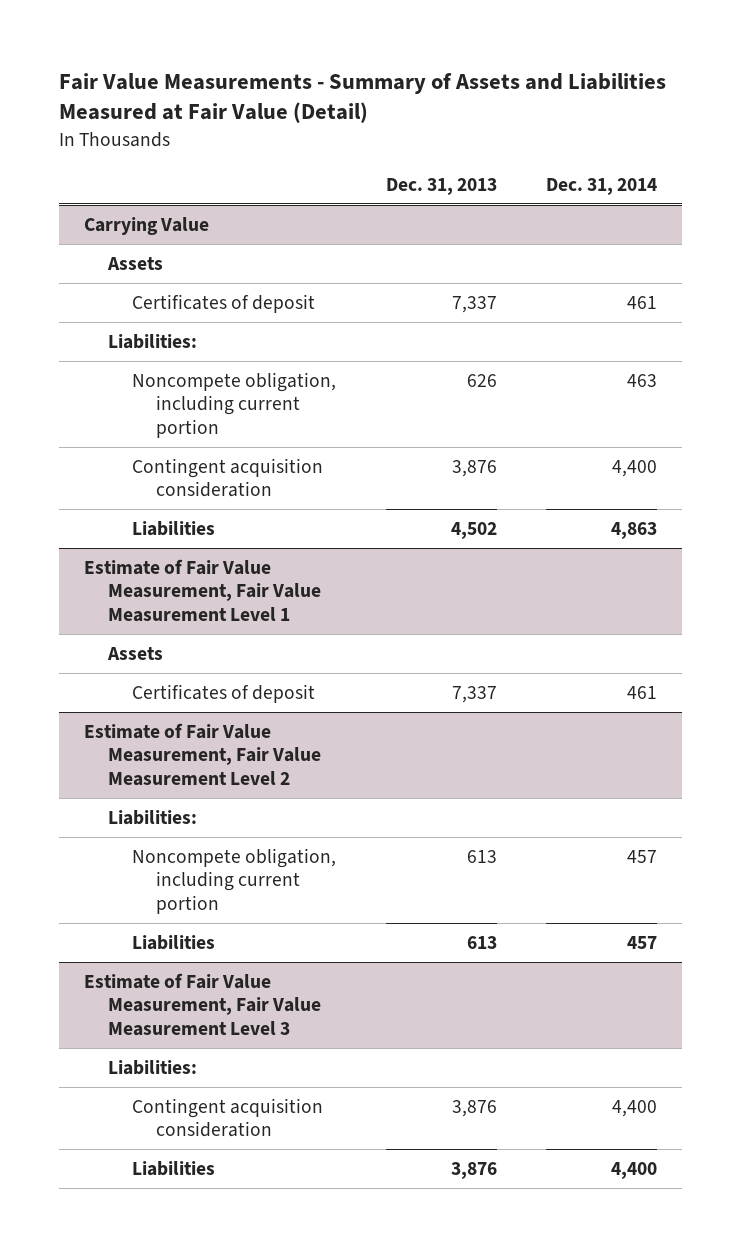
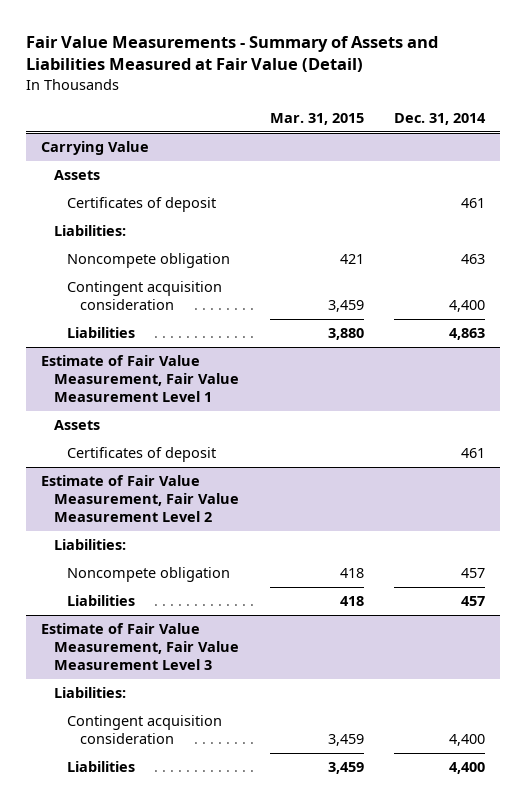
- | Dec. 31, 2013 | Dec. 31, 2014
+ | Mar. 31, 2015 | Dec. 31, 2014
@ Carrying Value
- Noncompete obligation, including current portion | 626 | 463
+ Noncompete obligation | 421 | 463
@ Estimate of Fair Value Measurement, Fair Value Measurement Level 2
- Noncompete obligation, including current portion | 613 | 457
+ Noncompete obligation | 418 | 457

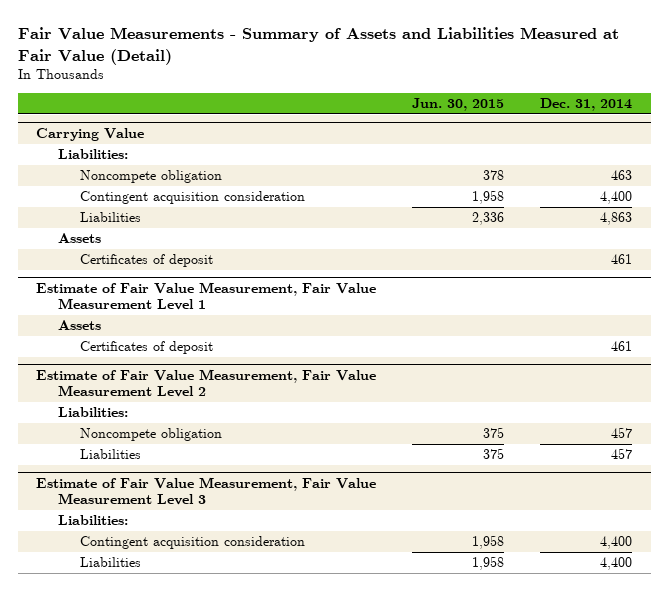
- | Mar. 31, 2015 | Dec. 31, 2014
+ | Jun. 30, 2015 | Dec. 31, 2014
@ Carrying Value
moved down: Assets
moved down: Certificates of deposit | | 461

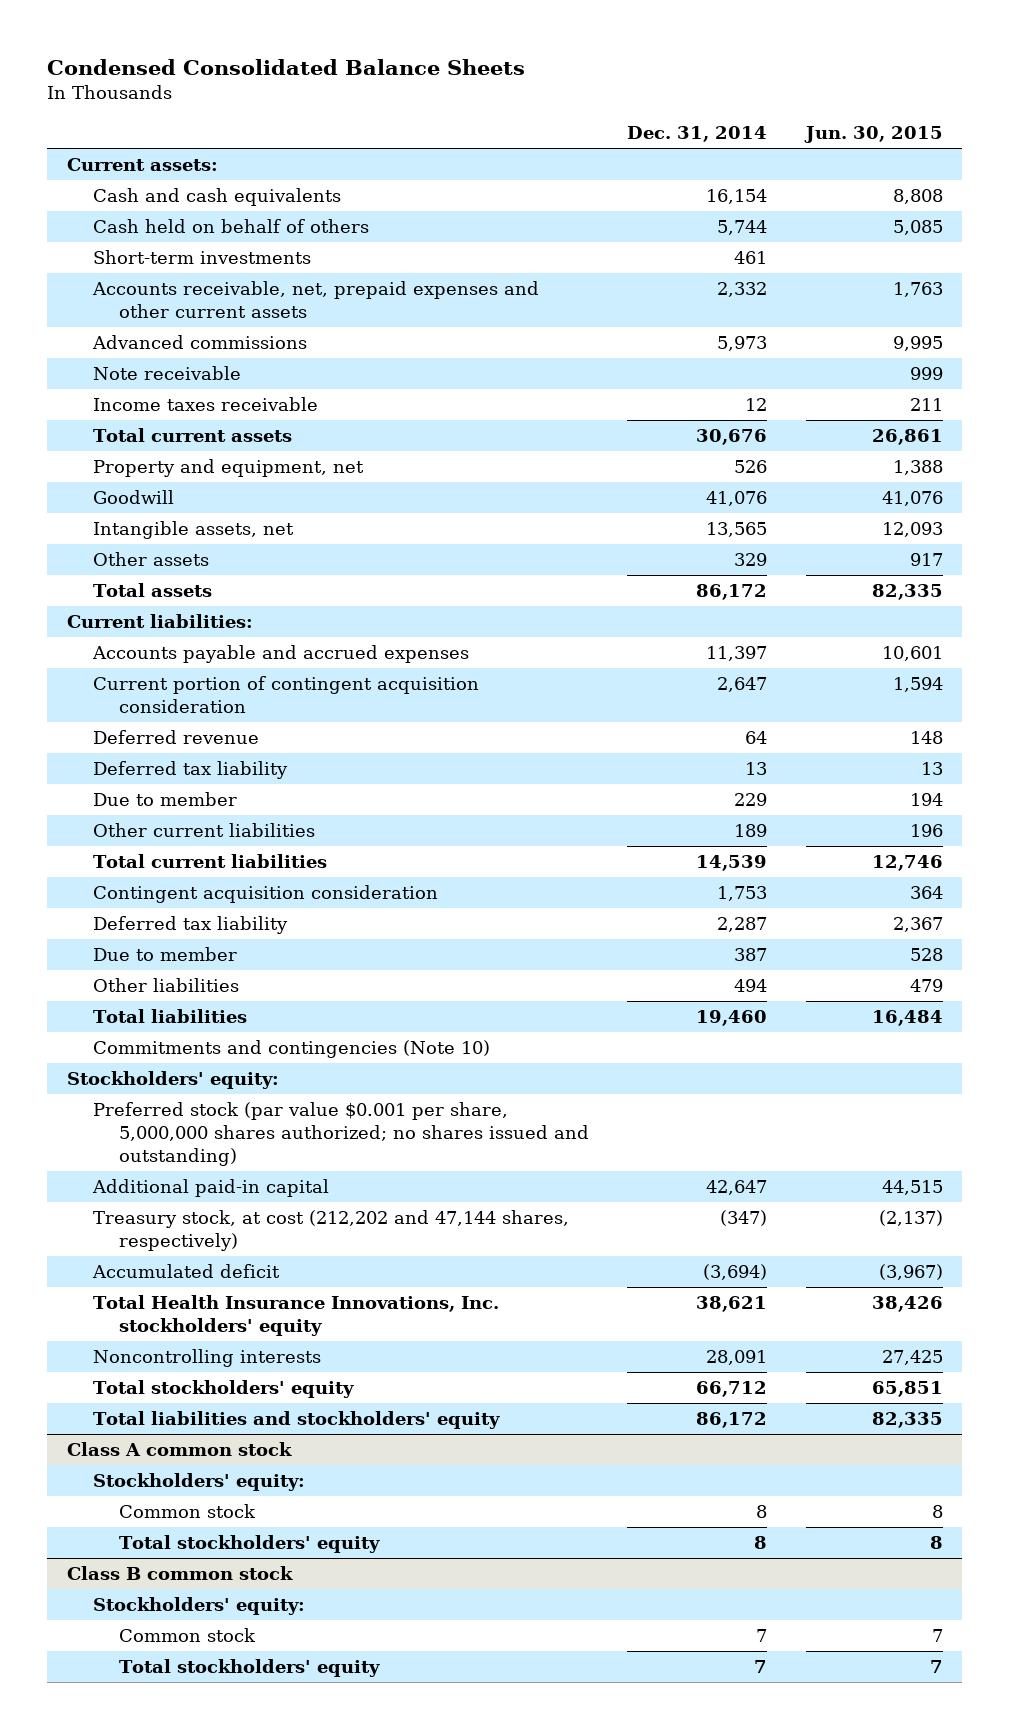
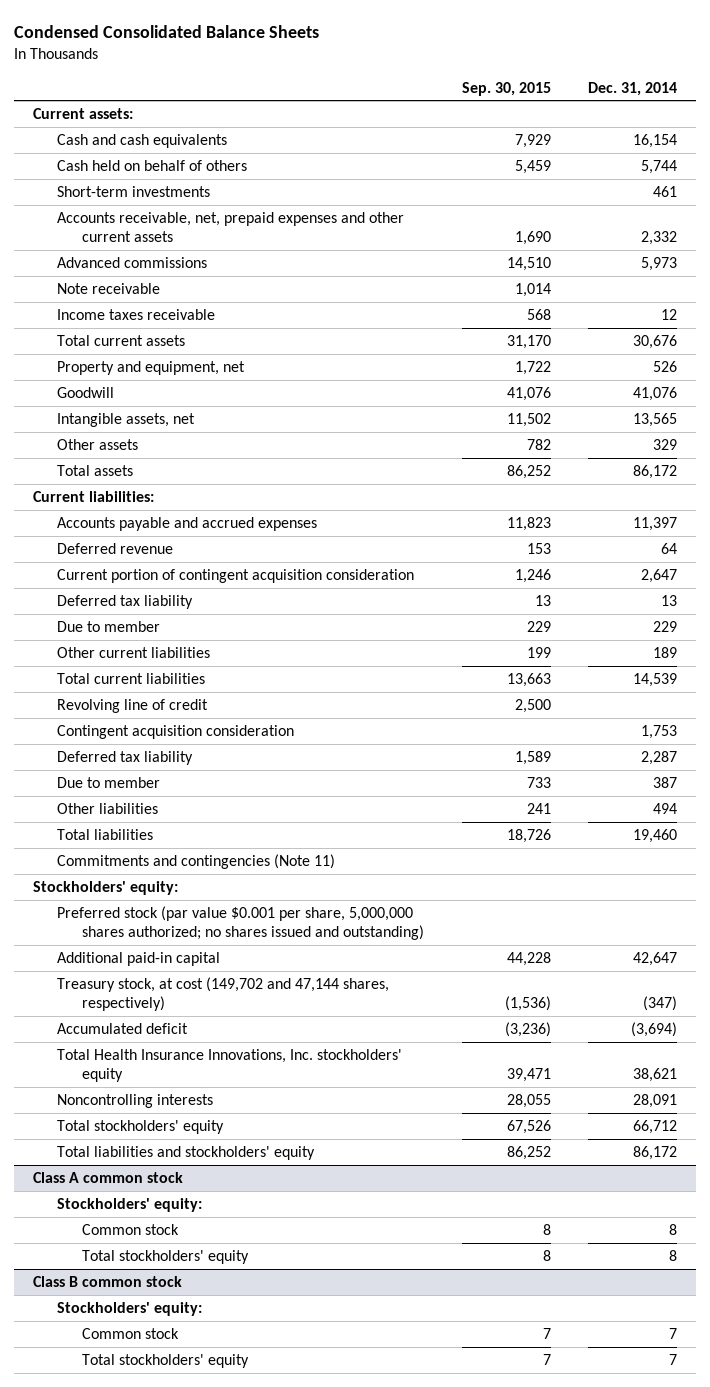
- | Dec. 31, 2014 | Jun. 30, 2015
+ | Sep. 30, 2015 | Dec. 31, 2014
moved down: Current portion of contingent acquisition consideration | 1,246 | 2,647
+ Revolving line of credit | 2,500 |
- Commitments and contingencies (Note 10)
+ Commitments and contingencies (Note 11)
- Treasury stock, at cost (212,202 and 47,144 shares, respectively) | (347) | (2,137)
+ Treasury stock, at cost (149,702 and 47,144 shares, respectively) | (1,536) | (347)

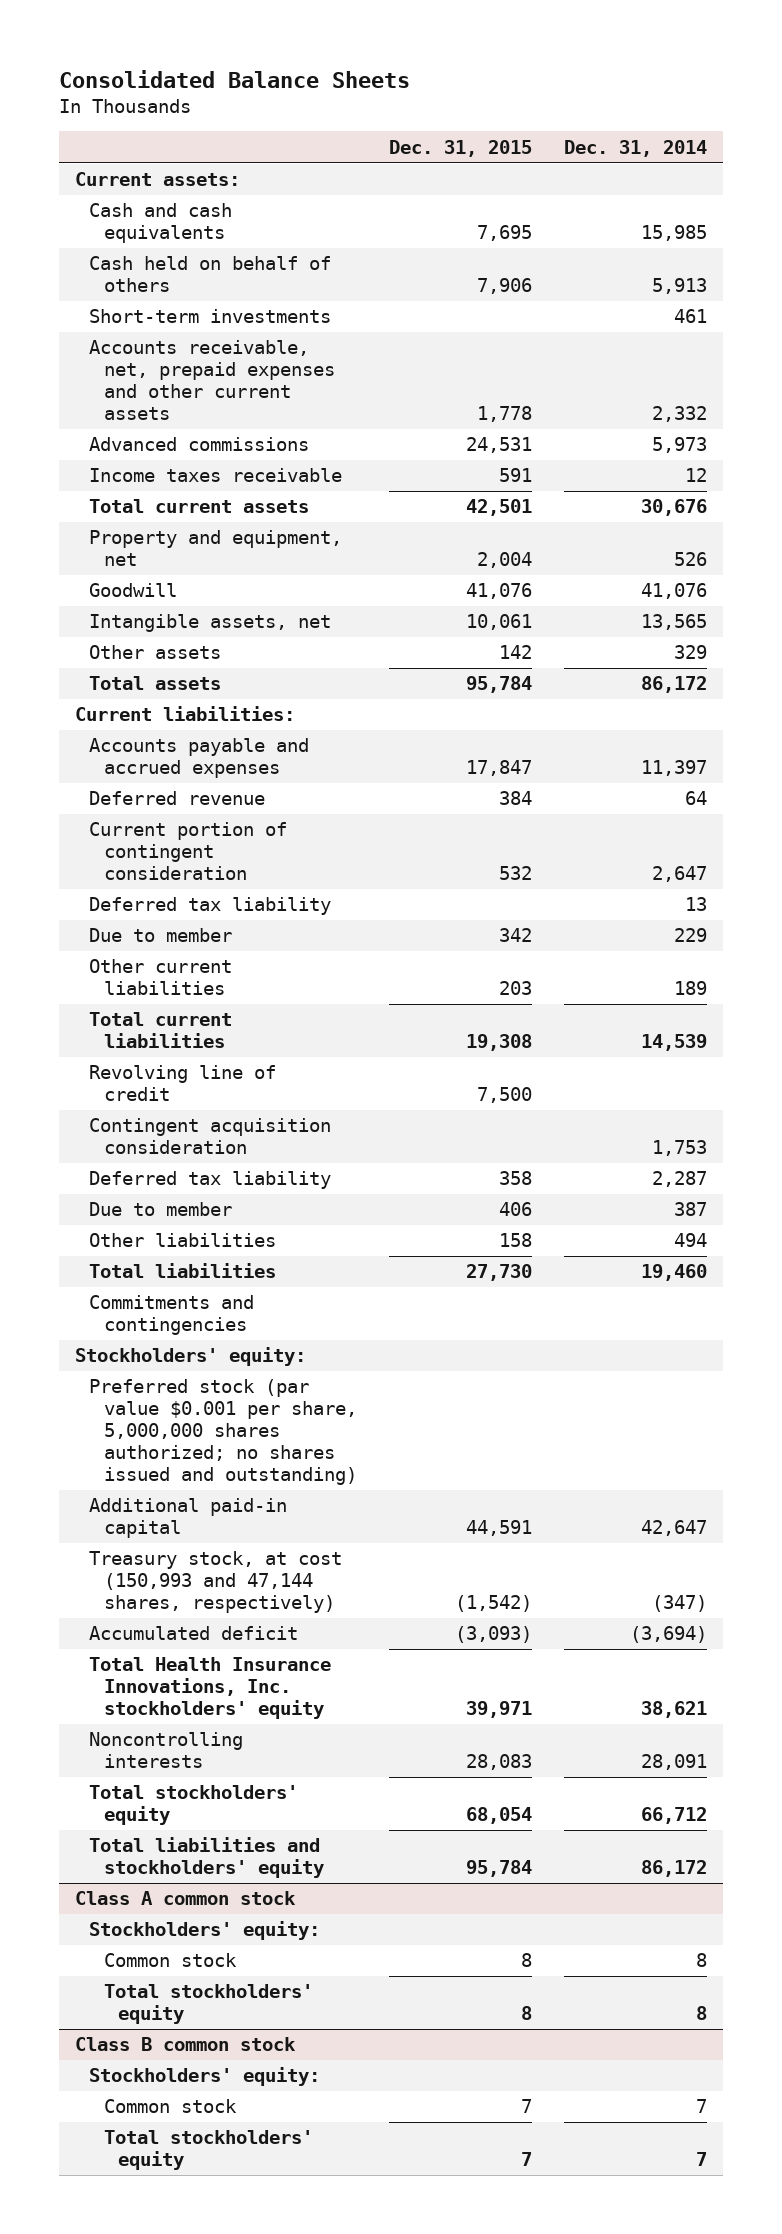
- Condensed Consolidated Balance Sheets
+ Consolidated Balance Sheets
- | Sep. 30, 2015 | Dec. 31, 2014
+ | Dec. 31, 2015 | Dec. 31, 2014
- Cash and cash equivalents | 7,929 | 16,154
- Cash held on behalf of others | 5,459 | 5,744
+ Cash and cash equivalents | 7,695 | 15,985
+ Cash held on behalf of others | 7,906 | 5,913
- Note receivable | 1,014 |
- Current portion of contingent acquisition consideration | 1,246 | 2,647
+ Current portion of contingent consideration | 532 | 2,647
- Commitments and contingencies (Note 11)
+ Commitments and contingencies
- Treasury stock, at cost (149,702 and 47,144 shares, respectively) | (1,536) | (347)
+ Treasury stock, at cost (150,993 and 47,144 shares, respectively) | (1,542) | (347)

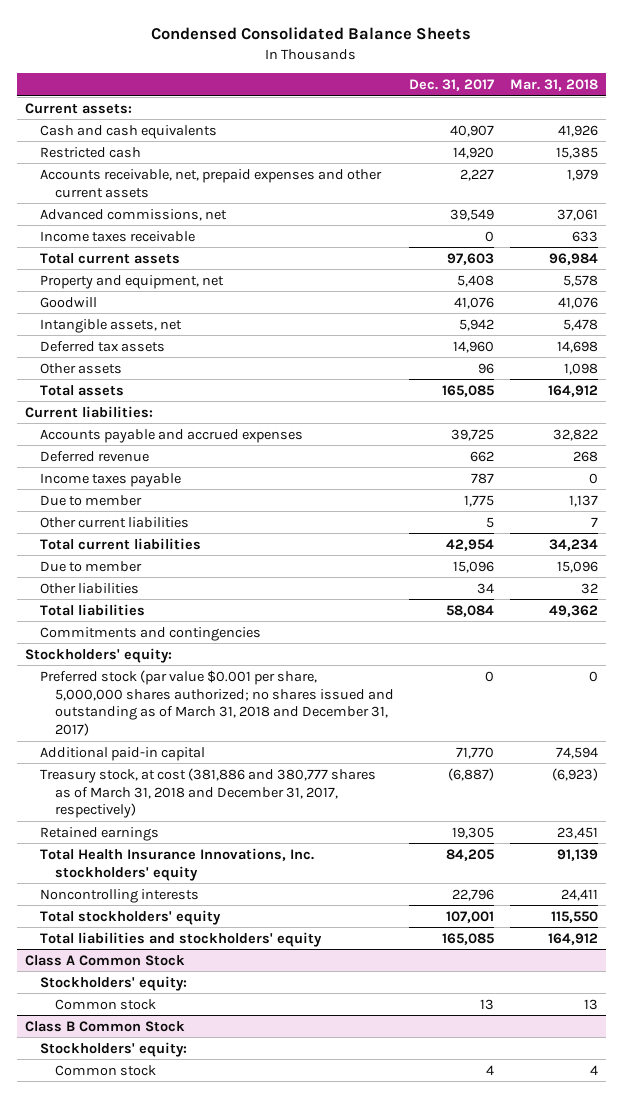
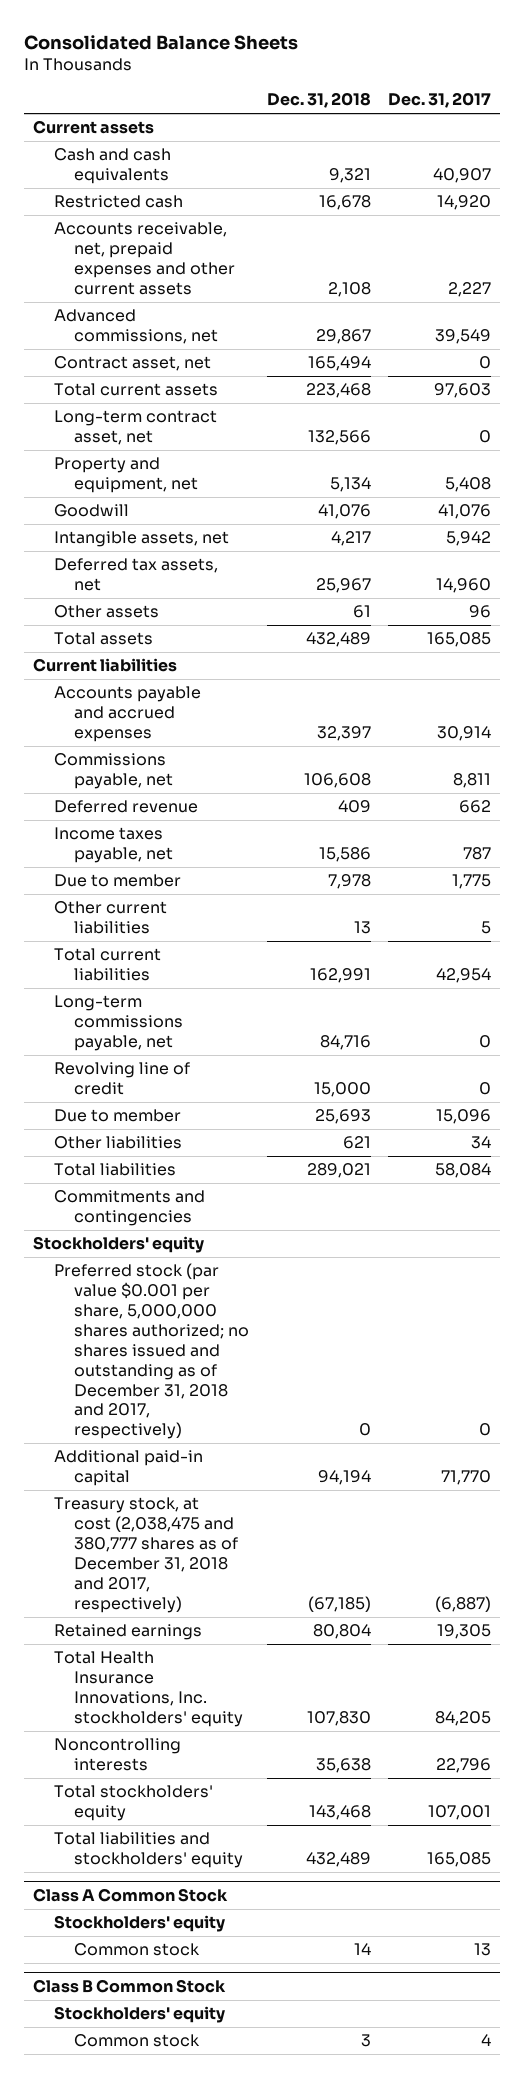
- Condensed Consolidated Balance Sheets
+ Consolidated Balance Sheets
- | Dec. 31, 2017 | Mar. 31, 2018
+ | Dec. 31, 2018 | Dec. 31, 2017
- Current assets:
+ Current assets
- Income taxes receivable | 0 | 633
+ Contract asset, net | 165,494 | 0
+ Long-term contract asset, net | 132,566 | 0
- Deferred tax assets | 14,960 | 14,698
+ Deferred tax assets, net | 25,967 | 14,960
- Current liabilities:
- Accounts payable and accrued expenses | 39,725 | 32,822
+ Current liabilities
+ Accounts payable and accrued expenses | 32,397 | 30,914
+ Commissions payable, net | 106,608 | 8,811
- Income taxes payable | 787 | 0
+ Income taxes payable, net | 15,586 | 787
+ Long-term commissions payable, net | 84,716 | 0
+ Revolving line of credit | 15,000 | 0
- Stockholders' equity:
- Preferred stock (par value $0.001 per share, 5,000,000 shares authorized; no shares issued and outstanding as of March 31, 2018 and December 31, 2017) | 0 | 0
+ Stockholders' equity
+ Preferred stock (par value $0.001 per share, 5,000,000 shares authorized; no shares issued and outstanding as of December 31, 2018 and 2017, respectively) | 0 | 0
- Treasury stock, at cost (381,886 and 380,777 shares as of March 31, 2018 and December 31, 2017, respectively) | (6,887) | (6,923)
+ Treasury stock, at cost (2,038,475 and 380,777 shares as of December 31, 2018 and 2017, respectively) | (67,185) | (6,887)
@ Class A Common Stock
- Stockholders' equity:
+ Stockholders' equity
@ Class B Common Stock
- Stockholders' equity:
+ Stockholders' equity

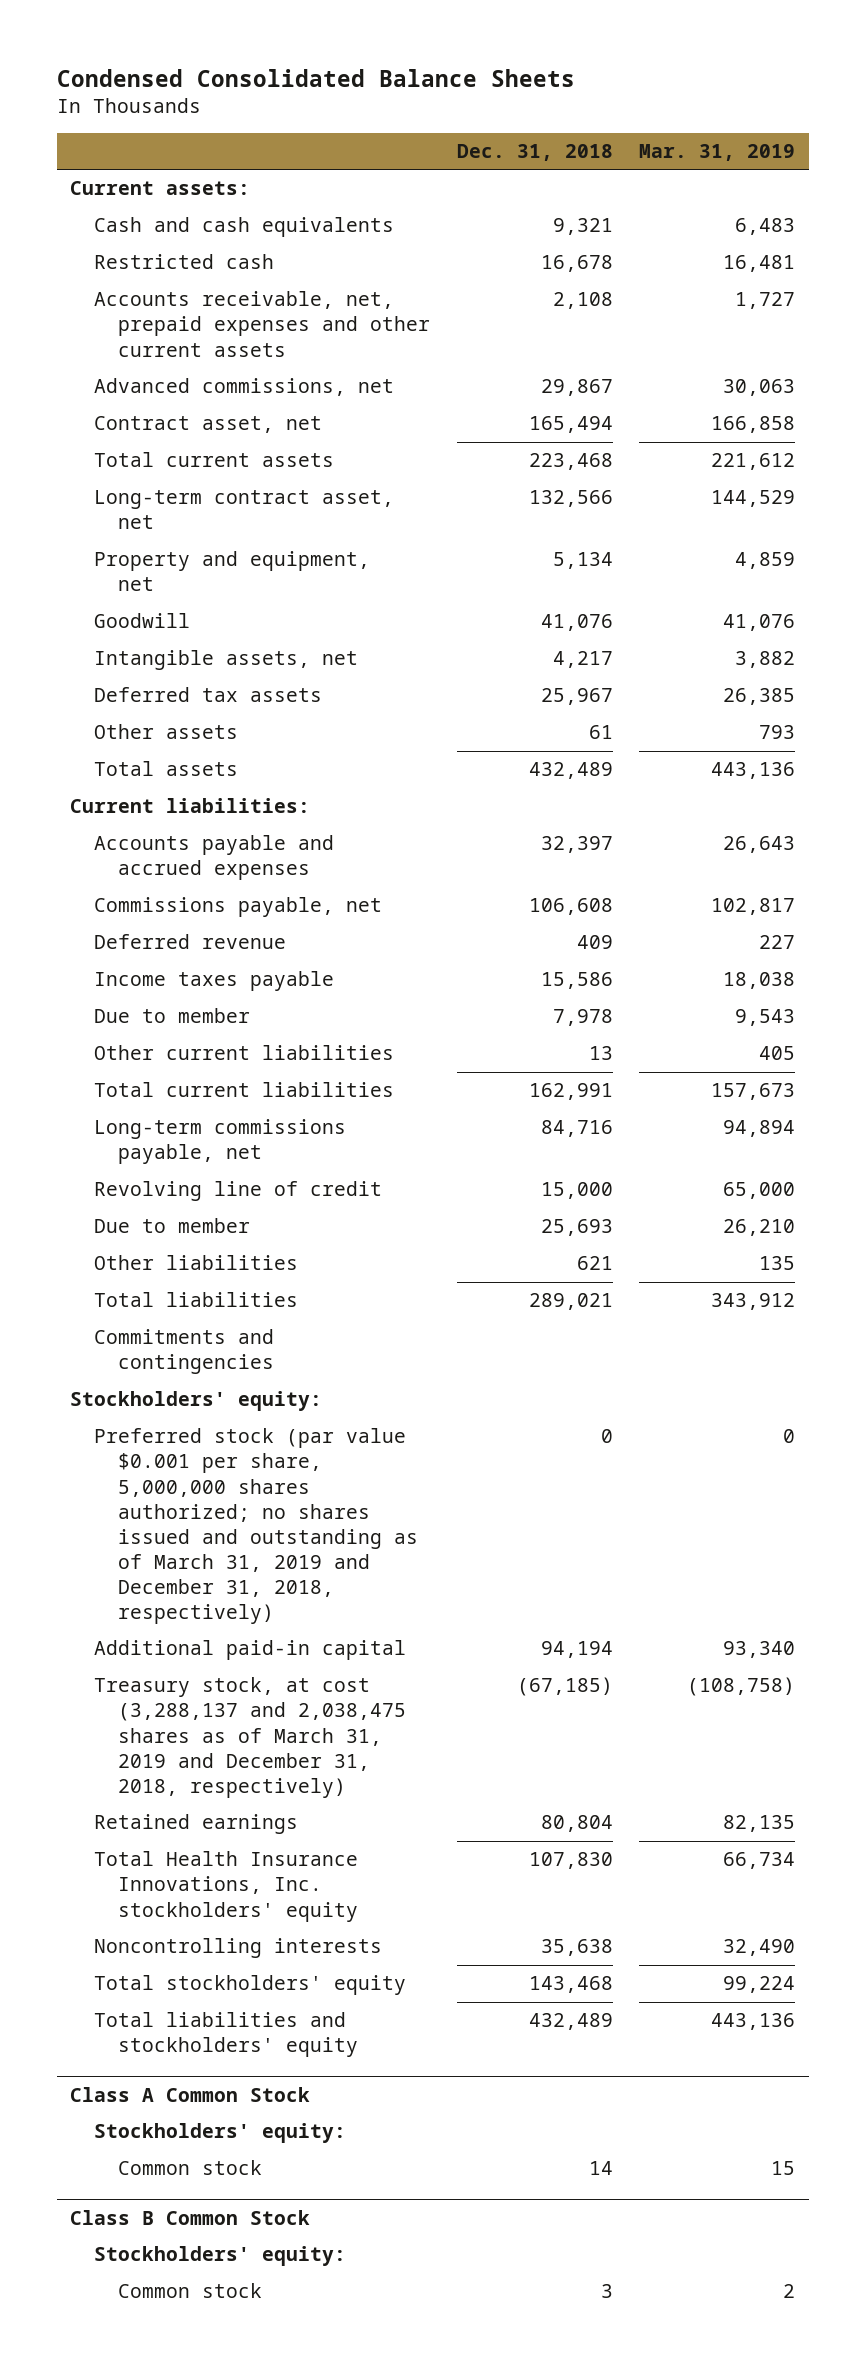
- Consolidated Balance Sheets
+ Condensed Consolidated Balance Sheets
- | Dec. 31, 2018 | Dec. 31, 2017
+ | Dec. 31, 2018 | Mar. 31, 2019
- Current assets
+ Current assets:
- Deferred tax assets, net | 25,967 | 14,960
+ Deferred tax assets | 25,967 | 26,385
- Current liabilities
+ Current liabilities:
- Income taxes payable, net | 15,586 | 787
+ Income taxes payable | 15,586 | 18,038
- Stockholders' equity
- Preferred stock (par value $0.001 per share, 5,000,000 shares authorized; no shares issued and outstanding as of December 31, 2018 and 2017, respectively) | 0 | 0
+ Stockholders' equity:
+ Preferred stock (par value $0.001 per share, 5,000,000 shares authorized; no shares issued and outstanding as of March 31, 2019 and December 31, 2018, respectively) | 0 | 0
- Treasury stock, at cost (2,038,475 and 380,777 shares as of December 31, 2018 and 2017, respectively) | (67,185) | (6,887)
+ Treasury stock, at cost (3,288,137 and 2,038,475 shares as of March 31, 2019 and December 31, 2018, respectively) | (67,185) | (108,758)
@ Class A Common Stock
- Stockholders' equity
+ Stockholders' equity:
@ Class B Common Stock
- Stockholders' equity
+ Stockholders' equity:

